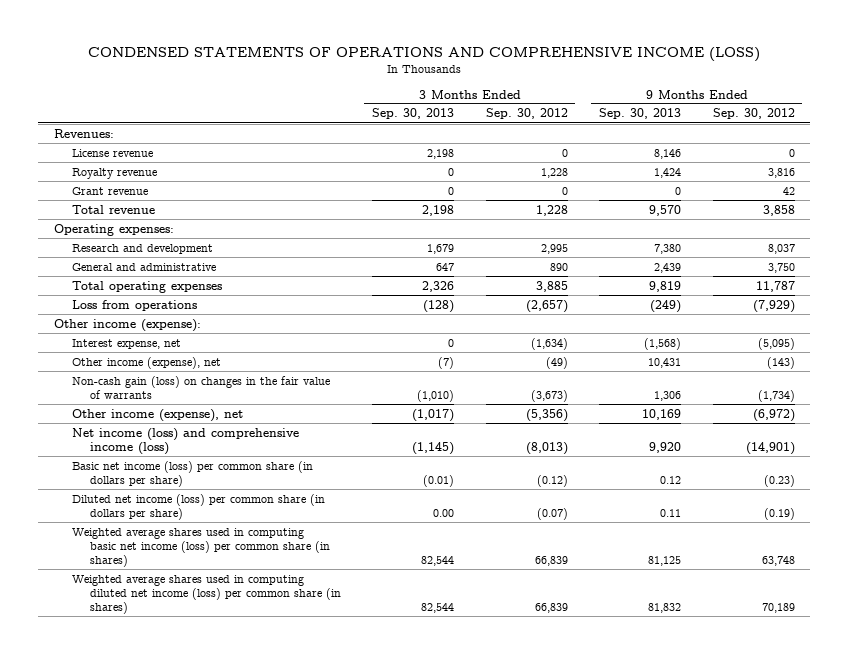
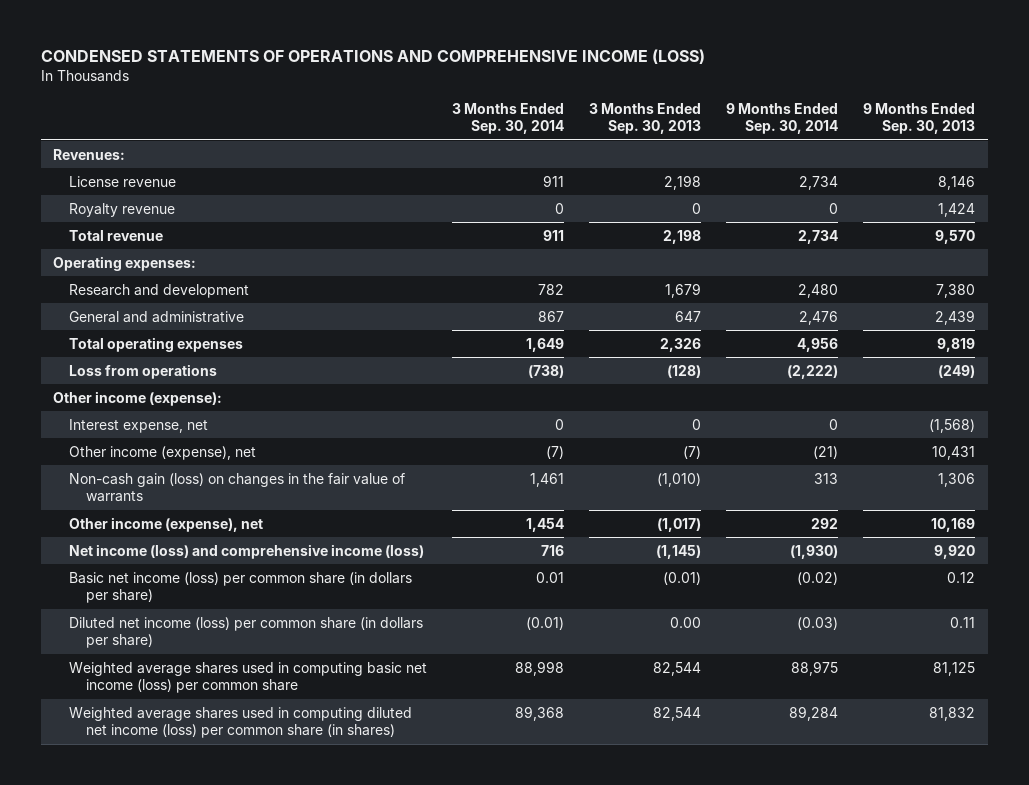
- | 3 Months Ended Sep. 30, 2013 | 3 Months Ended Sep. 30, 2012 | 9 Months Ended Sep. 30, 2013 | 9 Months Ended Sep. 30, 2012
+ | 3 Months Ended Sep. 30, 2014 | 3 Months Ended Sep. 30, 2013 | 9 Months Ended Sep. 30, 2014 | 9 Months Ended Sep. 30, 2013
- Grant revenue | 0 | 0 | 0 | 42
- Weighted average shares used in computing basic net income (loss) per common share (in shares) | 82,544 | 66,839 | 81,125 | 63,748
+ Weighted average shares used in computing basic net income (loss) per common share | 88,998 | 82,544 | 88,975 | 81,125

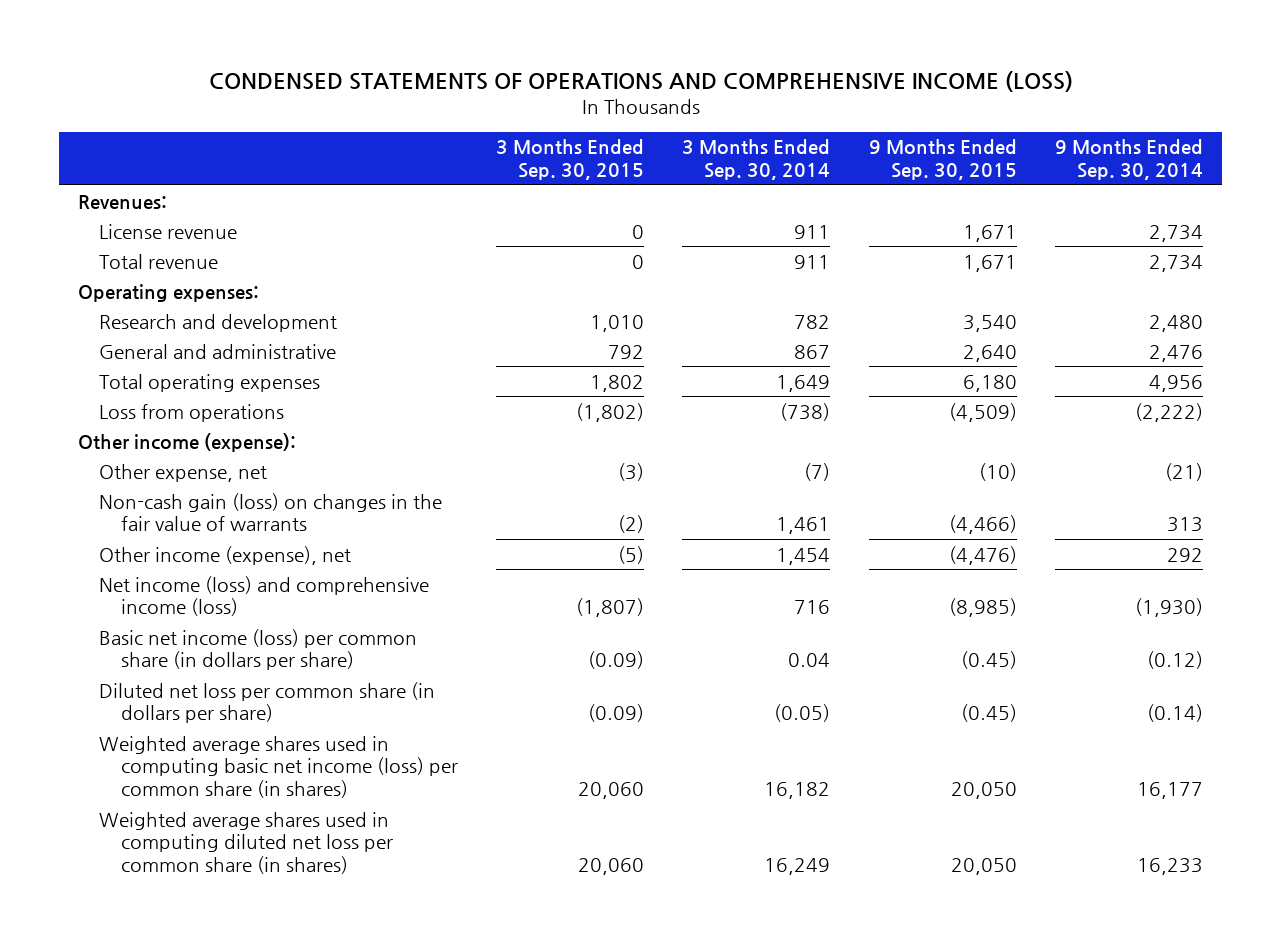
- | 3 Months Ended Sep. 30, 2014 | 3 Months Ended Sep. 30, 2013 | 9 Months Ended Sep. 30, 2014 | 9 Months Ended Sep. 30, 2013
+ | 3 Months Ended Sep. 30, 2015 | 3 Months Ended Sep. 30, 2014 | 9 Months Ended Sep. 30, 2015 | 9 Months Ended Sep. 30, 2014
- Royalty revenue | 0 | 0 | 0 | 1,424
- Interest expense, net | 0 | 0 | 0 | (1,568)
- Other income (expense), net | (7) | (7) | (21) | 10,431
+ Other expense, net | (3) | (7) | (10) | (21)
- Basic net income (loss) per common share (in dollars per share) | 0.01 | (0.01) | (0.02) | 0.12
- Diluted net income (loss) per common share (in dollars per share) | (0.01) | 0.00 | (0.03) | 0.11
- Weighted average shares used in computing basic net income (loss) per common share | 88,998 | 82,544 | 88,975 | 81,125
- Weighted average shares used in computing diluted net income (loss) per common share (in shares) | 89,368 | 82,544 | 89,284 | 81,832
+ Basic net income (loss) per common share (in dollars per share) | (0.09) | 0.04 | (0.45) | (0.12)
+ Diluted net loss per common share (in dollars per share) | (0.09) | (0.05) | (0.45) | (0.14)
+ Weighted average shares used in computing basic net income (loss) per common share (in shares) | 20,060 | 16,182 | 20,050 | 16,177
+ Weighted average shares used in computing diluted net loss per common share (in shares) | 20,060 | 16,249 | 20,050 | 16,233

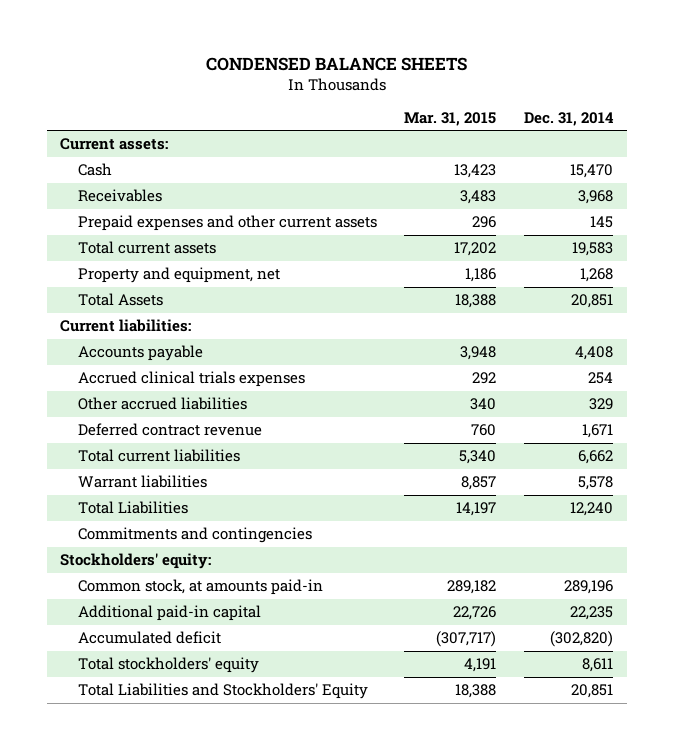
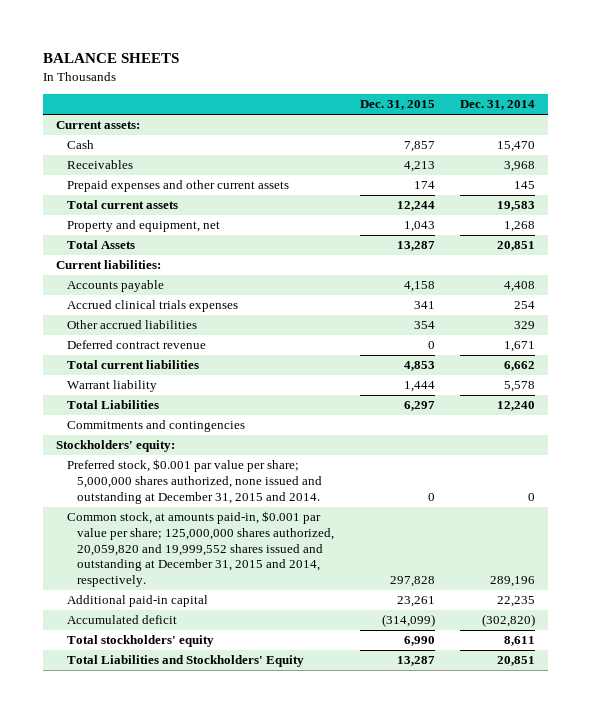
- CONDENSED BALANCE SHEETS
+ BALANCE SHEETS
- | Mar. 31, 2015 | Dec. 31, 2014
+ | Dec. 31, 2015 | Dec. 31, 2014
- Warrant liabilities | 8,857 | 5,578
+ Warrant liability | 1,444 | 5,578
- Common stock, at amounts paid-in | 289,182 | 289,196
+ Preferred stock, $0.001 par value per share; 5,000,000 shares authorized, none issued and outstanding at December 31, 2015 and 2014. | 0 | 0
+ Common stock, at amounts paid-in, $0.001 par value per share; 125,000,000 shares authorized, 20,059,820 and 19,999,552 shares issued and outstanding at December 31, 2015 and 2014, respectively. | 297,828 | 289,196

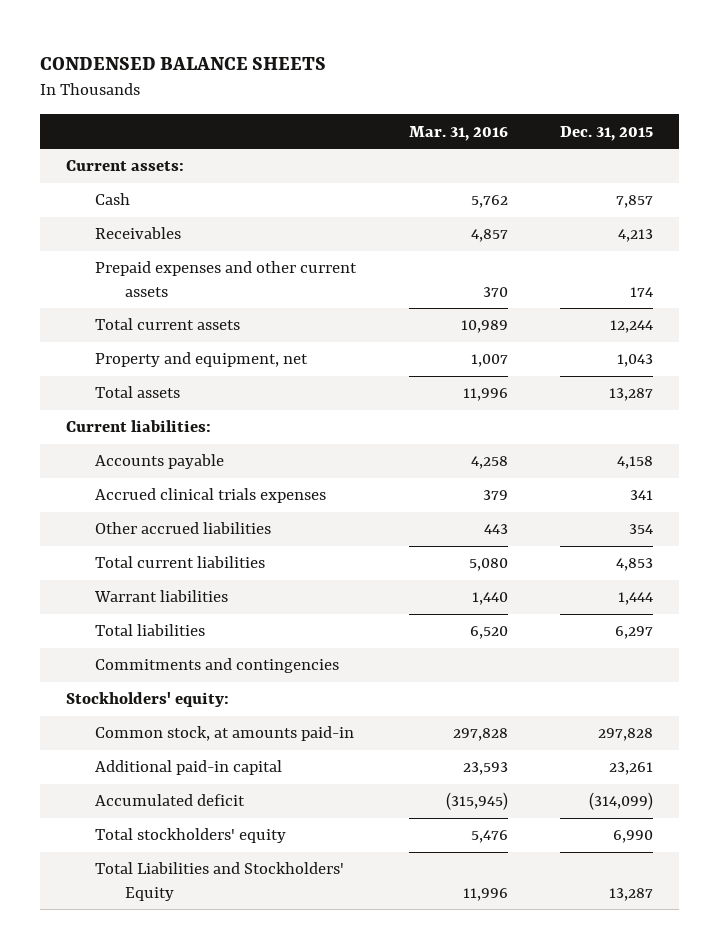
- BALANCE SHEETS
+ CONDENSED BALANCE SHEETS
- | Dec. 31, 2015 | Dec. 31, 2014
+ | Mar. 31, 2016 | Dec. 31, 2015
- Total Assets | 13,287 | 20,851
+ Total assets | 11,996 | 13,287
- Deferred contract revenue | 0 | 1,671
- Warrant liability | 1,444 | 5,578
- Total Liabilities | 6,297 | 12,240
+ Warrant liabilities | 1,440 | 1,444
+ Total liabilities | 6,520 | 6,297
- Preferred stock, $0.001 par value per share; 5,000,000 shares authorized, none issued and outstanding at December 31, 2015 and 2014. | 0 | 0
- Common stock, at amounts paid-in, $0.001 par value per share; 125,000,000 shares authorized, 20,059,820 and 19,999,552 shares issued and outstanding at December 31, 2015 and 2014, respectively. | 297,828 | 289,196
+ Common stock, at amounts paid-in | 297,828 | 297,828

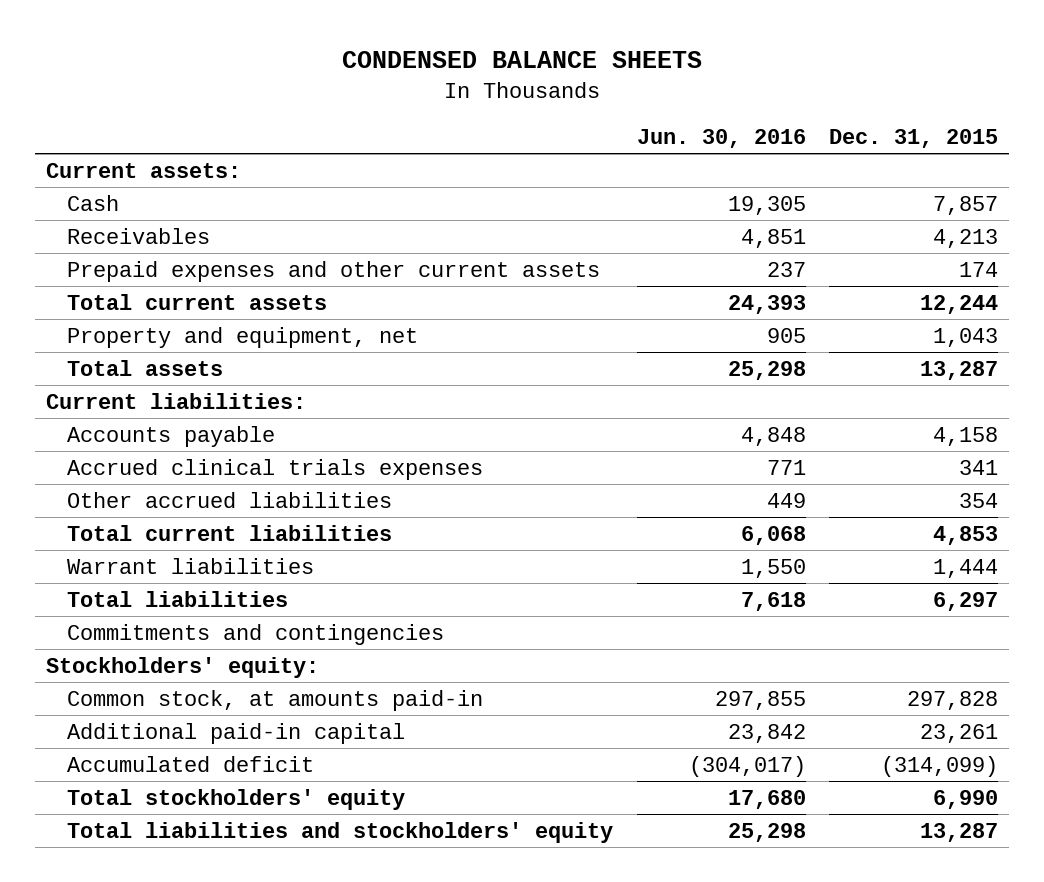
- | Mar. 31, 2016 | Dec. 31, 2015
+ | Jun. 30, 2016 | Dec. 31, 2015
- Total Liabilities and Stockholders' Equity | 11,996 | 13,287
+ Total liabilities and stockholders' equity | 25,298 | 13,287

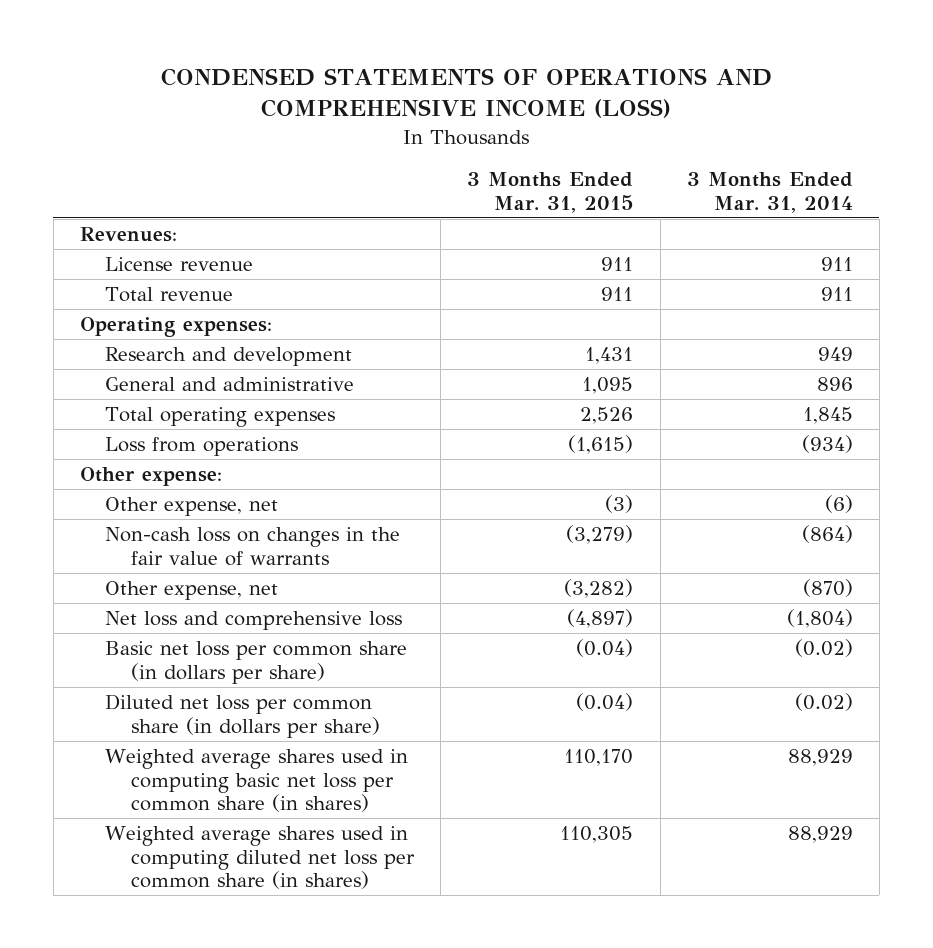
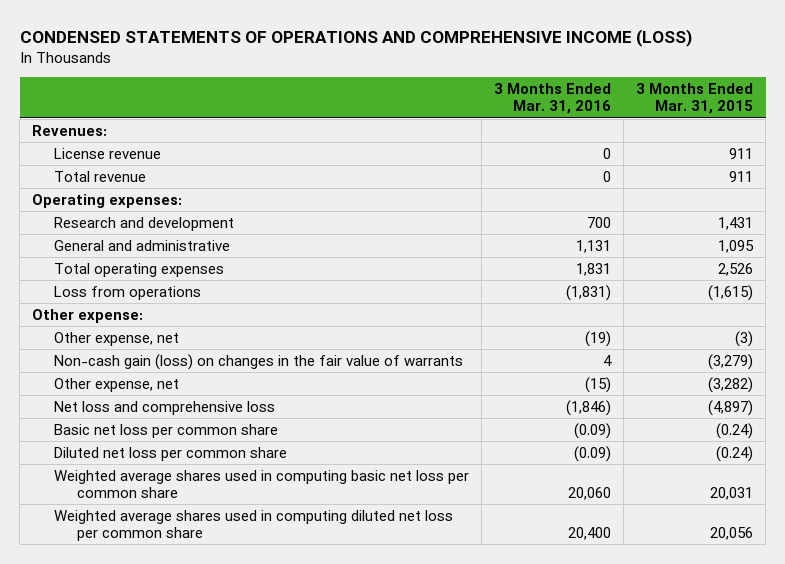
- | 3 Months Ended Mar. 31, 2015 | 3 Months Ended Mar. 31, 2014
+ | 3 Months Ended Mar. 31, 2016 | 3 Months Ended Mar. 31, 2015
- Non-cash loss on changes in the fair value of warrants | (3,279) | (864)
+ Non-cash gain (loss) on changes in the fair value of warrants | 4 | (3,279)
- Basic net loss per common share (in dollars per share) | (0.04) | (0.02)
- Diluted net loss per common share (in dollars per share) | (0.04) | (0.02)
- Weighted average shares used in computing basic net loss per common share (in shares) | 110,170 | 88,929
- Weighted average shares used in computing diluted net loss per common share (in shares) | 110,305 | 88,929
+ Basic net loss per common share | (0.09) | (0.24)
+ Diluted net loss per common share | (0.09) | (0.24)
+ Weighted average shares used in computing basic net loss per common share | 20,060 | 20,031
+ Weighted average shares used in computing diluted net loss per common share | 20,400 | 20,056

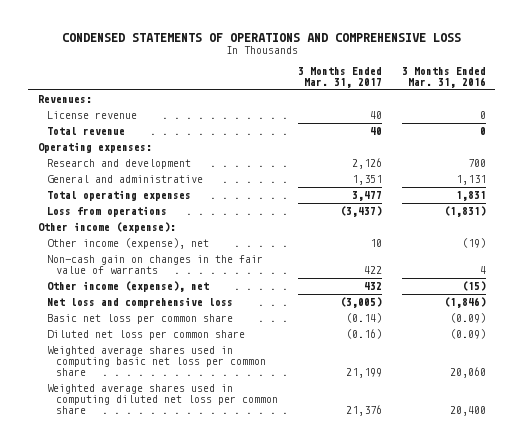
- CONDENSED STATEMENTS OF OPERATIONS AND COMPREHENSIVE INCOME (LOSS)
+ CONDENSED STATEMENTS OF OPERATIONS AND COMPREHENSIVE LOSS
- | 3 Months Ended Mar. 31, 2016 | 3 Months Ended Mar. 31, 2015
+ | 3 Months Ended Mar. 31, 2017 | 3 Months Ended Mar. 31, 2016
- Other expense:
- Other expense, net | (19) | (3)
- Non-cash gain (loss) on changes in the fair value of warrants | 4 | (3,279)
- Other expense, net | (15) | (3,282)
+ Other income (expense):
+ Other income (expense), net | 10 | (19)
+ Non-cash gain on changes in the fair value of warrants | 422 | 4
+ Other income (expense), net | 432 | (15)

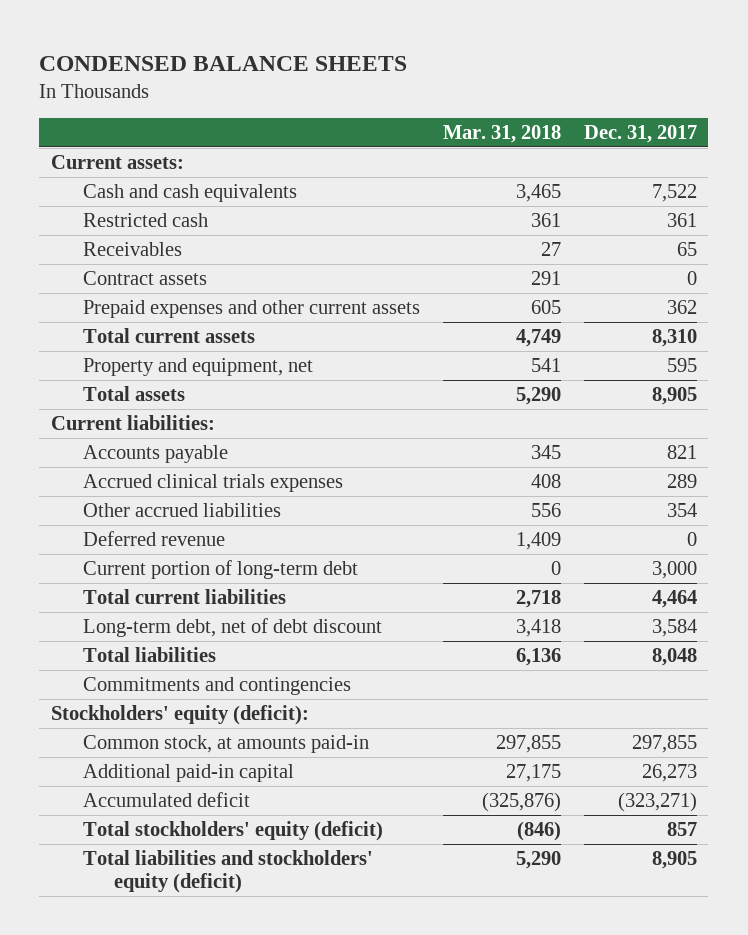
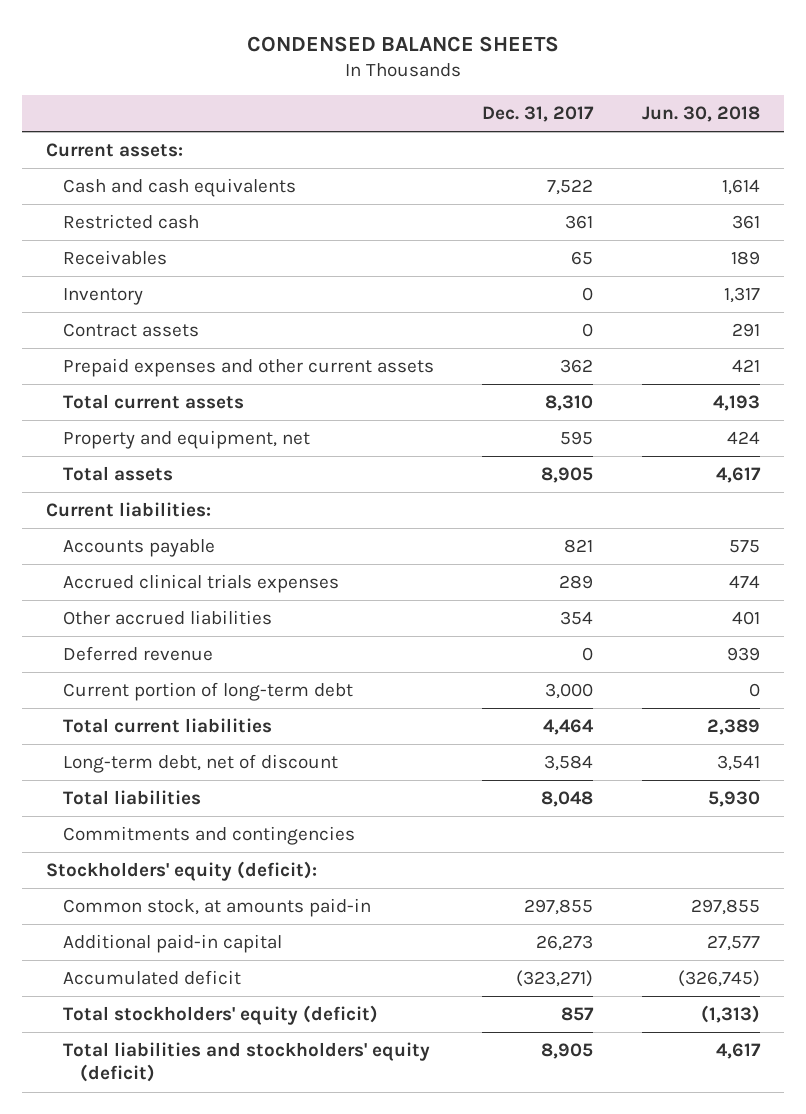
- | Mar. 31, 2018 | Dec. 31, 2017
+ | Dec. 31, 2017 | Jun. 30, 2018
+ Inventory | 0 | 1,317
- Long-term debt, net of debt discount | 3,418 | 3,584
+ Long-term debt, net of discount | 3,584 | 3,541

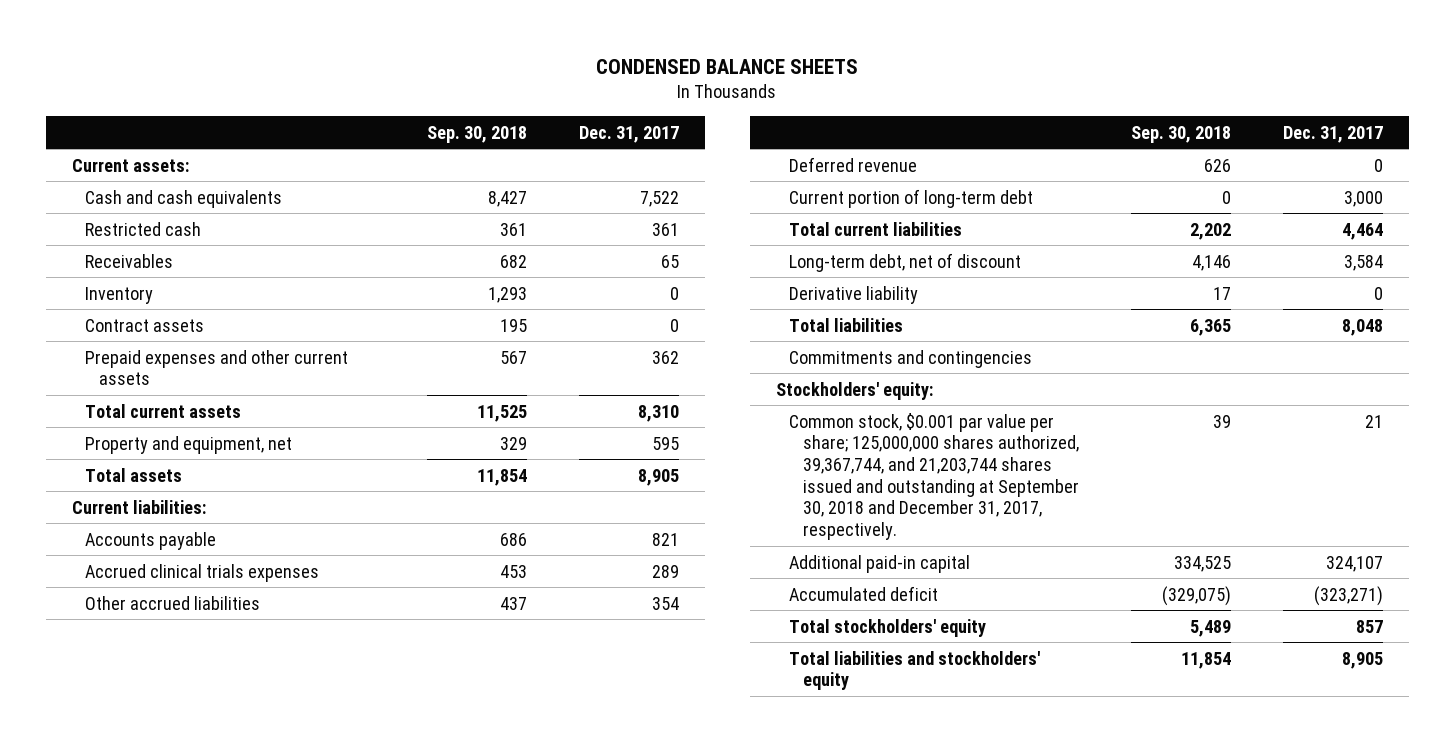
- | Dec. 31, 2017 | Jun. 30, 2018
+ | Sep. 30, 2018 | Dec. 31, 2017
+ Derivative liability | 17 | 0
- Stockholders' equity (deficit):
- Common stock, at amounts paid-in | 297,855 | 297,855
- Additional paid-in capital | 26,273 | 27,577
+ Stockholders' equity:
+ Common stock, $0.001 par value per share; 125,000,000 shares authorized, 39,367,744, and 21,203,744 shares issued and outstanding at September 30, 2018 and December 31, 2017, respectively. | 39 | 21
+ Additional paid-in capital | 334,525 | 324,107
- Total stockholders' equity (deficit) | 857 | (1,313)
- Total liabilities and stockholders' equity (deficit) | 8,905 | 4,617
+ Total stockholders' equity | 5,489 | 857
+ Total liabilities and stockholders' equity | 11,854 | 8,905

